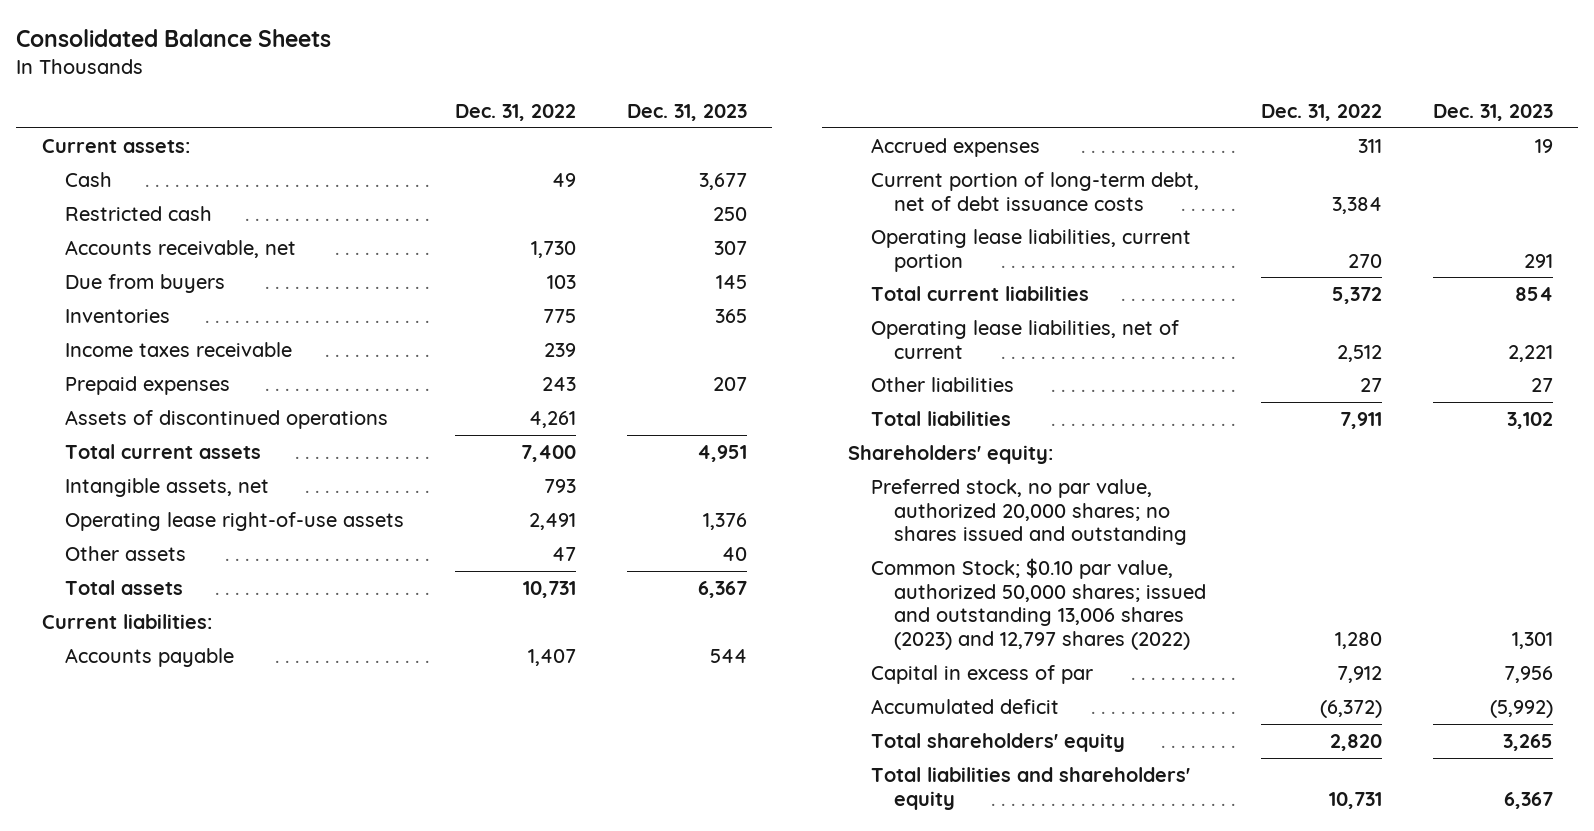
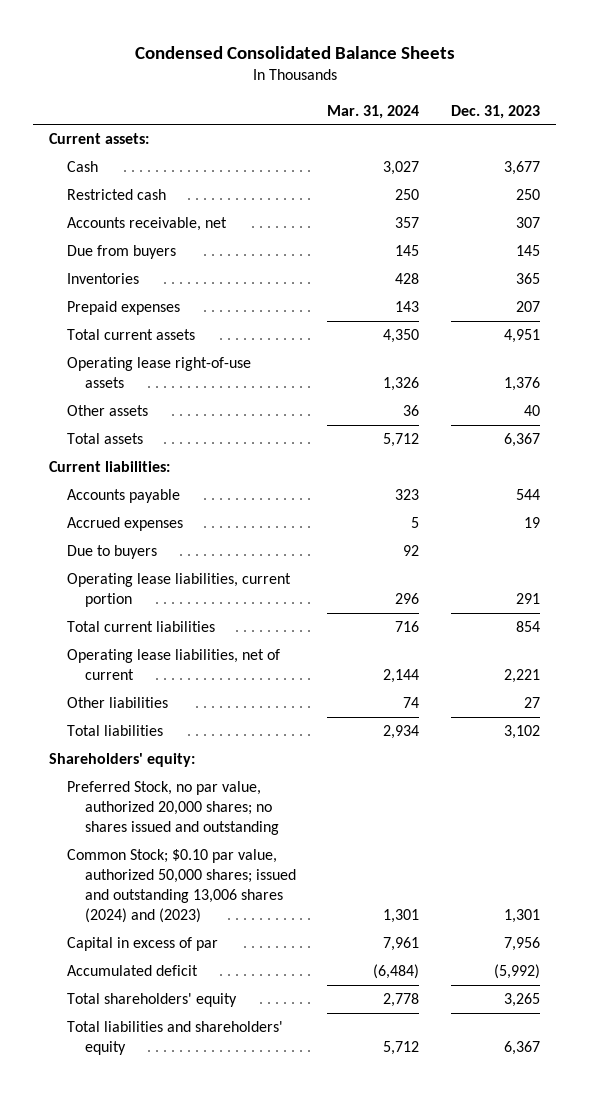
- Consolidated Balance Sheets
+ Condensed Consolidated Balance Sheets
- | Dec. 31, 2022 | Dec. 31, 2023
+ | Mar. 31, 2024 | Dec. 31, 2023
- Income taxes receivable | 239 |
- Assets of discontinued operations | 4,261 |
- Intangible assets, net | 793 |
- Current portion of long-term debt, net of debt issuance costs | 3,384 |
+ Due to buyers | 92 |
- Preferred stock, no par value, authorized 20,000 shares; no shares issued and outstanding
- Common Stock; $0.10 par value, authorized 50,000 shares; issued and outstanding 13,006 shares (2023) and 12,797 shares (2022) | 1,280 | 1,301
+ Preferred Stock, no par value, authorized 20,000 shares; no shares issued and outstanding
+ Common Stock; $0.10 par value, authorized 50,000 shares; issued and outstanding 13,006 shares (2024) and (2023) | 1,301 | 1,301

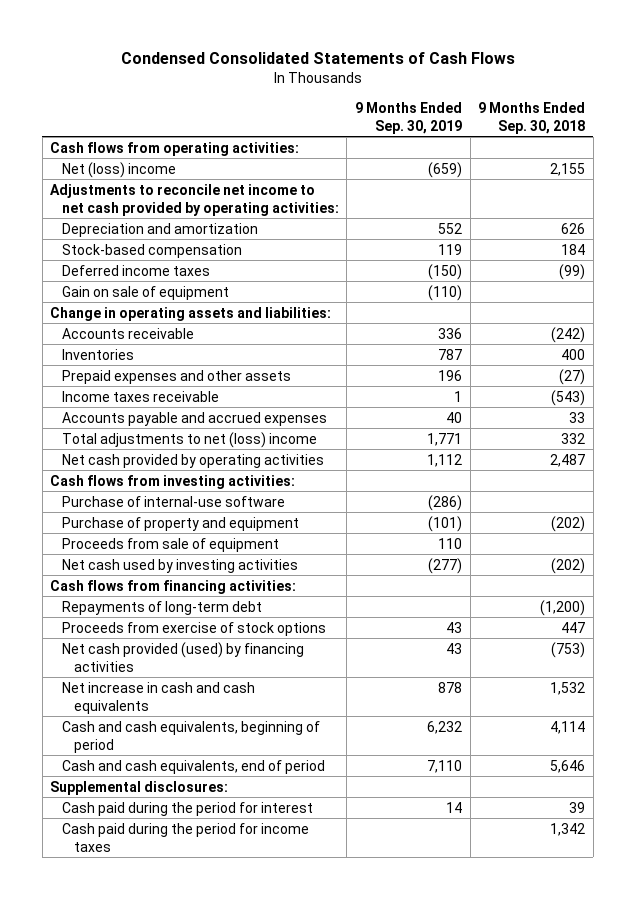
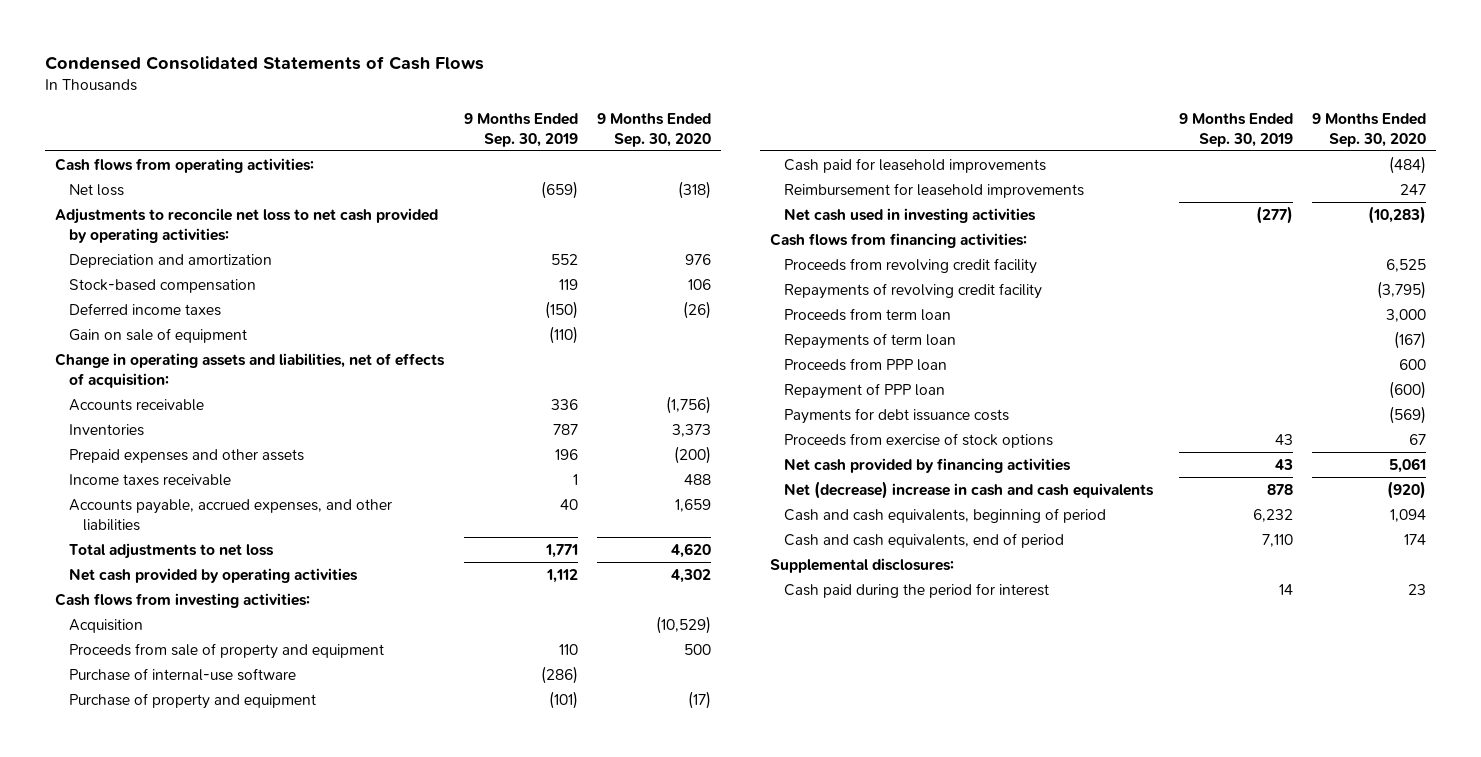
- | 9 Months Ended Sep. 30, 2019 | 9 Months Ended Sep. 30, 2018
+ | 9 Months Ended Sep. 30, 2019 | 9 Months Ended Sep. 30, 2020
- Net (loss) income | (659) | 2,155
- Adjustments to reconcile net income to net cash provided by operating activities:
+ Net loss | (659) | (318)
+ Adjustments to reconcile net loss to net cash provided by operating activities:
- Change in operating assets and liabilities:
+ Change in operating assets and liabilities, net of effects of acquisition:
- Accounts payable and accrued expenses | 40 | 33
- Total adjustments to net (loss) income | 1,771 | 332
+ Accounts payable, accrued expenses, and other liabilities | 40 | 1,659
+ Total adjustments to net loss | 1,771 | 4,620
+ Acquisition | | (10,529)
+ Proceeds from sale of property and equipment | 110 | 500
- Proceeds from sale of equipment | 110 |
- Net cash used by investing activities | (277) | (202)
+ Cash paid for leasehold improvements | | (484)
+ Reimbursement for leasehold improvements | | 247
+ Net cash used in investing activities | (277) | (10,283)
- Repayments of long-term debt | | (1,200)
+ Proceeds from revolving credit facility | | 6,525
+ Repayments of revolving credit facility | | (3,795)
+ Proceeds from term loan | | 3,000
+ Repayments of term loan | | (167)
+ Proceeds from PPP loan | | 600
+ Repayment of PPP loan | | (600)
+ Payments for debt issuance costs | | (569)
- Net cash provided (used) by financing activities | 43 | (753)
- Net increase in cash and cash equivalents | 878 | 1,532
+ Net cash provided by financing activities | 43 | 5,061
+ Net (decrease) increase in cash and cash equivalents | 878 | (920)
- Cash paid during the period for income taxes | | 1,342

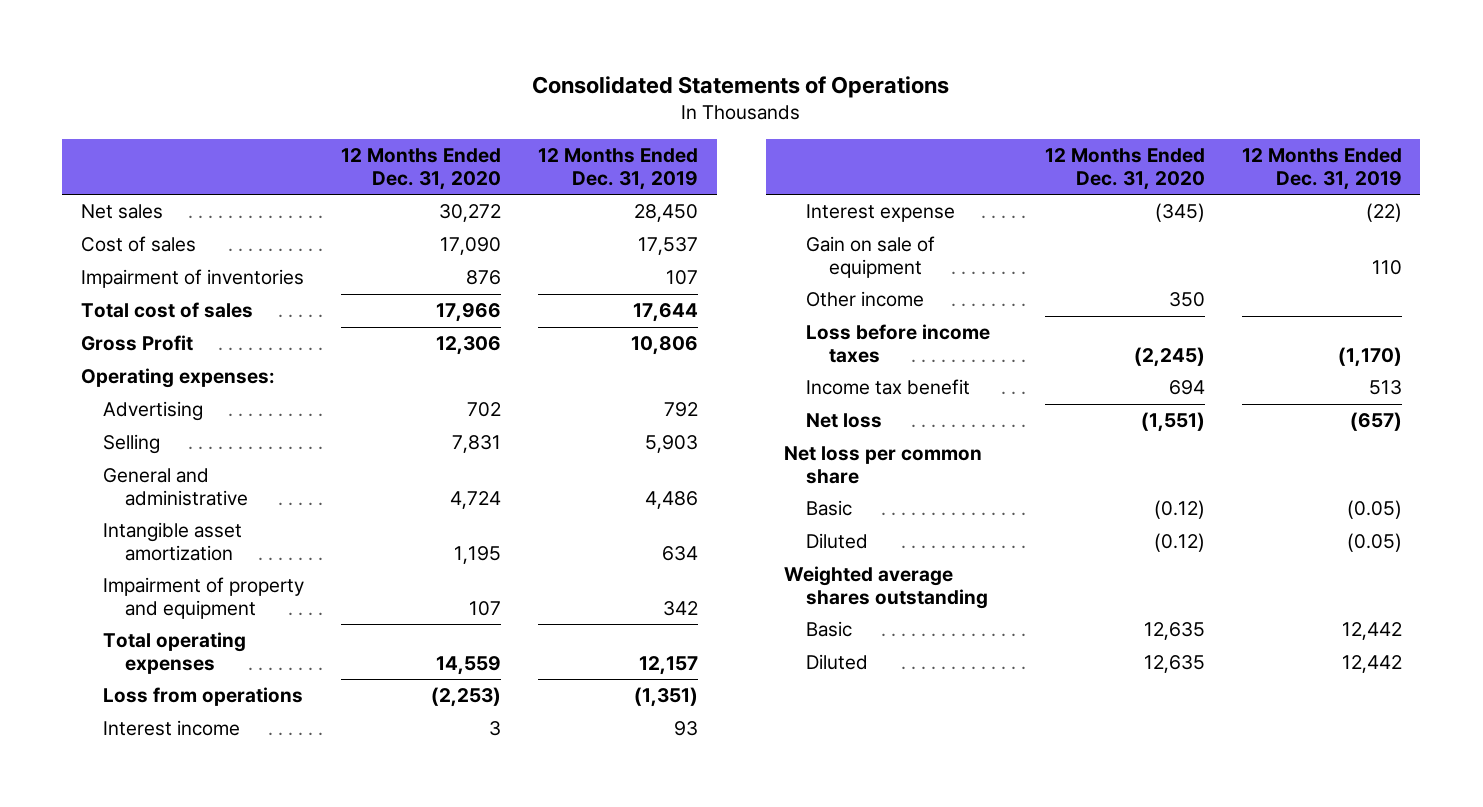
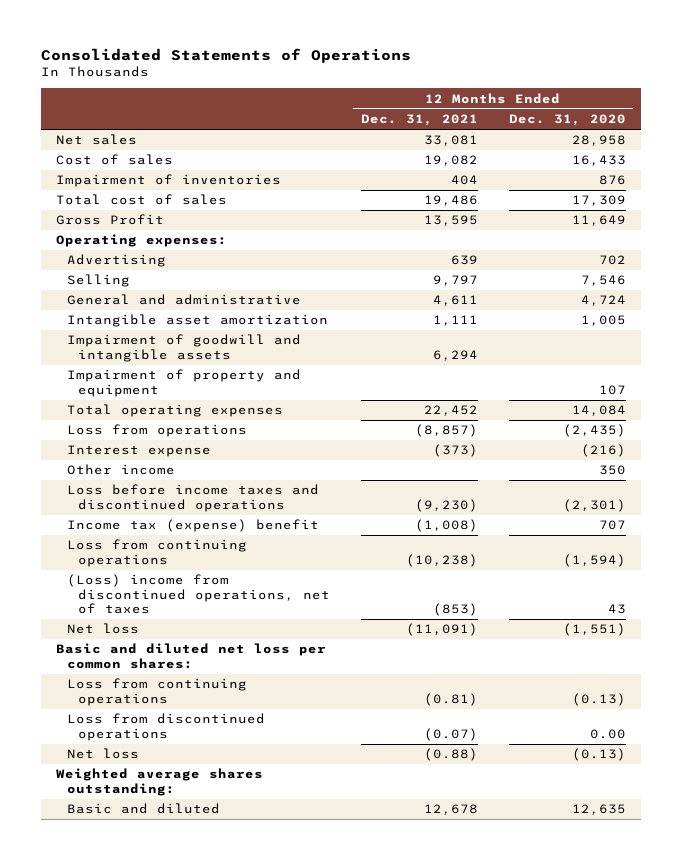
- | 12 Months Ended Dec. 31, 2020 | 12 Months Ended Dec. 31, 2019
+ | 12 Months Ended Dec. 31, 2021 | 12 Months Ended Dec. 31, 2020
- Net sales | 30,272 | 28,450
- Cost of sales | 17,090 | 17,537
+ Net sales | 33,081 | 28,958
+ Cost of sales | 19,082 | 16,433
- Total cost of sales | 17,966 | 17,644
- Gross Profit | 12,306 | 10,806
+ Total cost of sales | 19,486 | 17,309
+ Gross Profit | 13,595 | 11,649
- Selling | 7,831 | 5,903
+ Selling | 9,797 | 7,546
- Intangible asset amortization | 1,195 | 634
+ Intangible asset amortization | 1,111 | 1,005
+ Impairment of goodwill and intangible assets | 6,294 |
- Total operating expenses | 14,559 | 12,157
- Loss from operations | (2,253) | (1,351)
- Interest income | 3 | 93
- Interest expense | (345) | (22)
- Gain on sale of equipment | | 110
+ Total operating expenses | 22,452 | 14,084
+ Loss from operations | (8,857) | (2,435)
+ Interest expense | (373) | (216)
- Loss before income taxes | (2,245) | (1,170)
- Income tax benefit | 694 | 513
+ Loss before income taxes and discontinued operations | (9,230) | (2,301)
+ Income tax (expense) benefit | (1,008) | 707
+ Loss from continuing operations | (10,238) | (1,594)
+ (Loss) income from discontinued operations, net of taxes | (853) | 43
- Net loss per common share
- Basic | (0.12) | (0.05)
- Diluted | (0.12) | (0.05)
- Weighted average shares outstanding
- Basic | 12,635 | 12,442
- Diluted | 12,635 | 12,442
+ Basic and diluted net loss per common shares:
+ Loss from continuing operations | (0.81) | (0.13)
+ Loss from discontinued operations | (0.07) | 0.00
+ Net loss | (0.88) | (0.13)
+ Weighted average shares outstanding:
+ Basic and diluted | 12,678 | 12,635

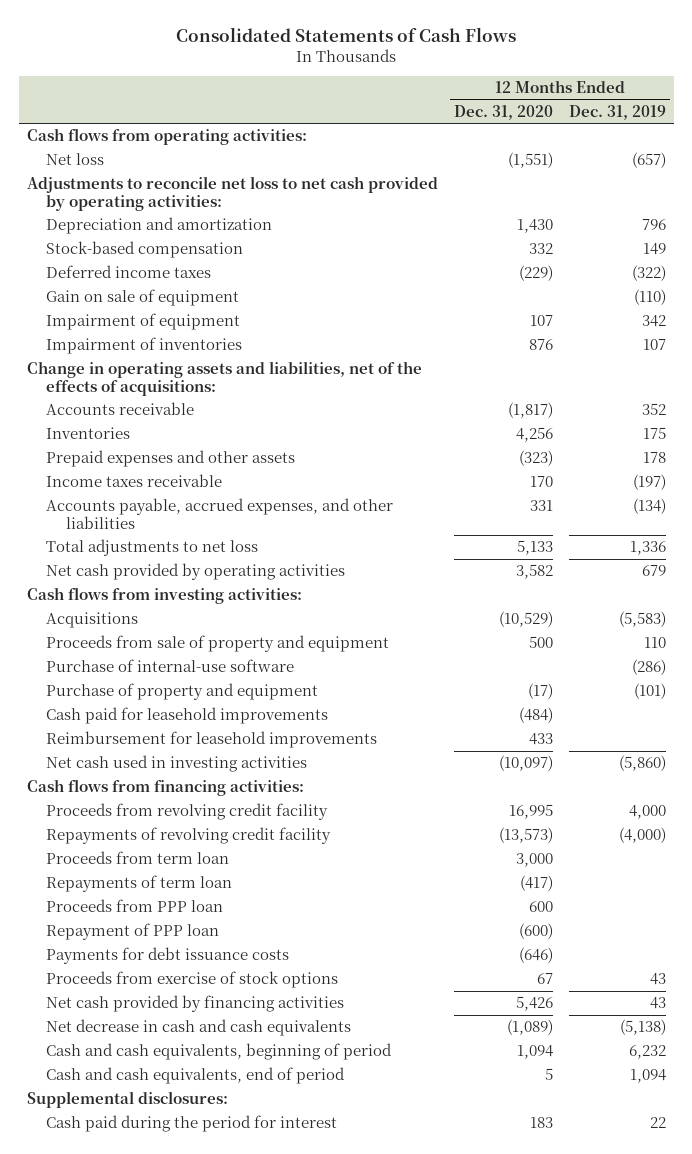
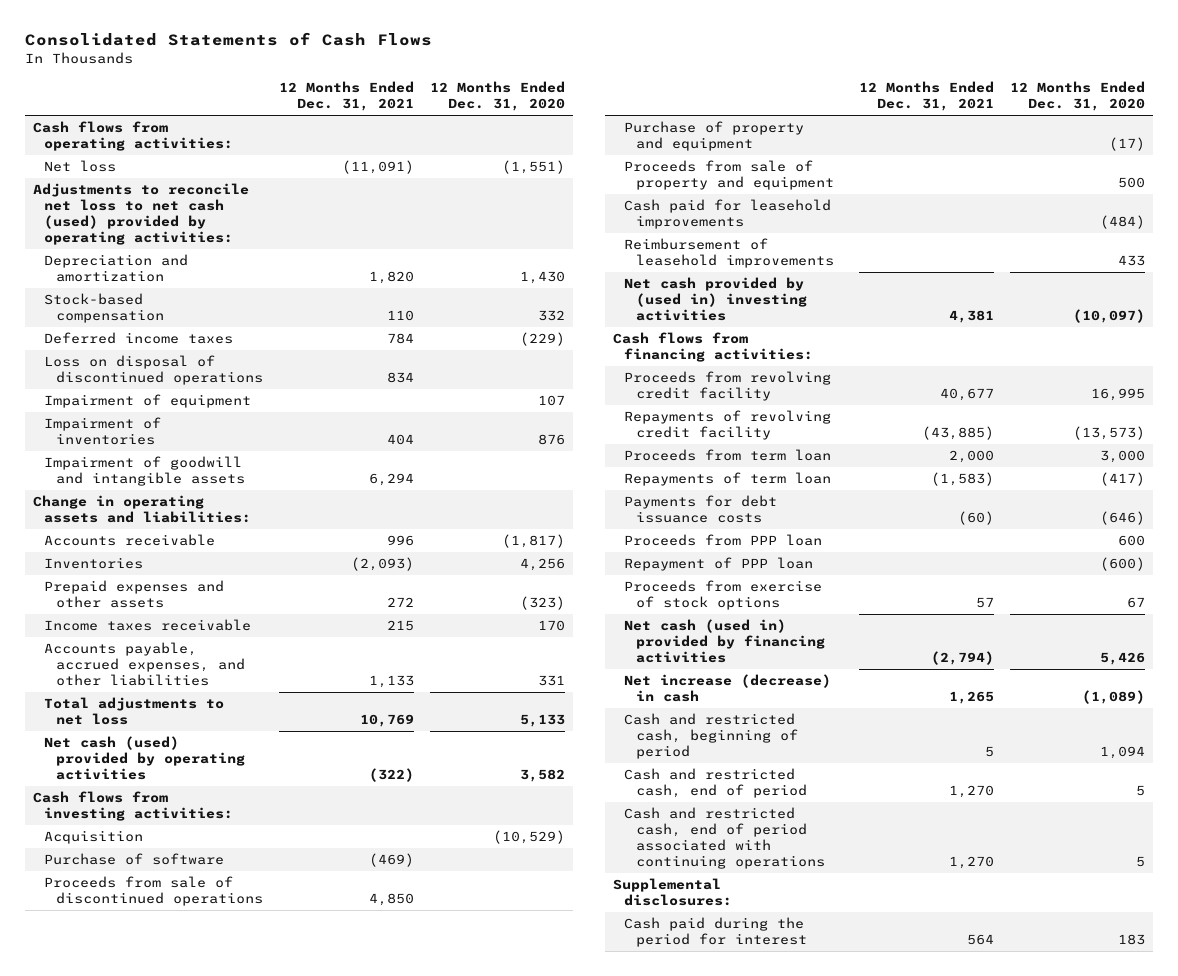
- | 12 Months Ended Dec. 31, 2020 | 12 Months Ended Dec. 31, 2019
+ | 12 Months Ended Dec. 31, 2021 | 12 Months Ended Dec. 31, 2020
- Adjustments to reconcile net loss to net cash provided by operating activities:
+ Adjustments to reconcile net loss to net cash (used) provided by operating activities:
- Gain on sale of equipment | | (110)
+ Loss on disposal of discontinued operations | 834 |
- Change in operating assets and liabilities, net of the effects of acquisitions:
+ Impairment of goodwill and intangible assets | 6,294 |
+ Change in operating assets and liabilities:
- Net cash provided by operating activities | 3,582 | 679
+ Net cash (used) provided by operating activities | (322) | 3,582
- Acquisitions | (10,529) | (5,583)
- Purchase of internal-use software | | (286)
+ Acquisition | | (10,529)
+ Purchase of software | (469) |
+ Proceeds from sale of discontinued operations | 4,850 |
moved down: Proceeds from sale of property and equipment | | 500
- Reimbursement for leasehold improvements | 433 |
- Net cash used in investing activities | (10,097) | (5,860)
+ Reimbursement of leasehold improvements | | 433
+ Net cash provided by (used in) investing activities | 4,381 | (10,097)
moved up: Payments for debt issuance costs | (60) | (646)
- Net cash provided by financing activities | 5,426 | 43
- Net decrease in cash and cash equivalents | (1,089) | (5,138)
- Cash and cash equivalents, beginning of period | 1,094 | 6,232
- Cash and cash equivalents, end of period | 5 | 1,094
+ Net cash (used in) provided by financing activities | (2,794) | 5,426
+ Net increase (decrease) in cash | 1,265 | (1,089)
+ Cash and restricted cash, beginning of period | 5 | 1,094
+ Cash and restricted cash, end of period | 1,270 | 5
+ Cash and restricted cash, end of period associated with continuing operations | 1,270 | 5

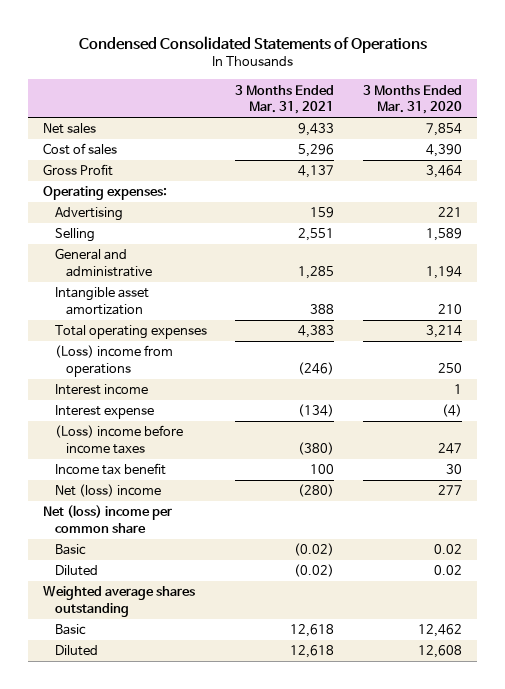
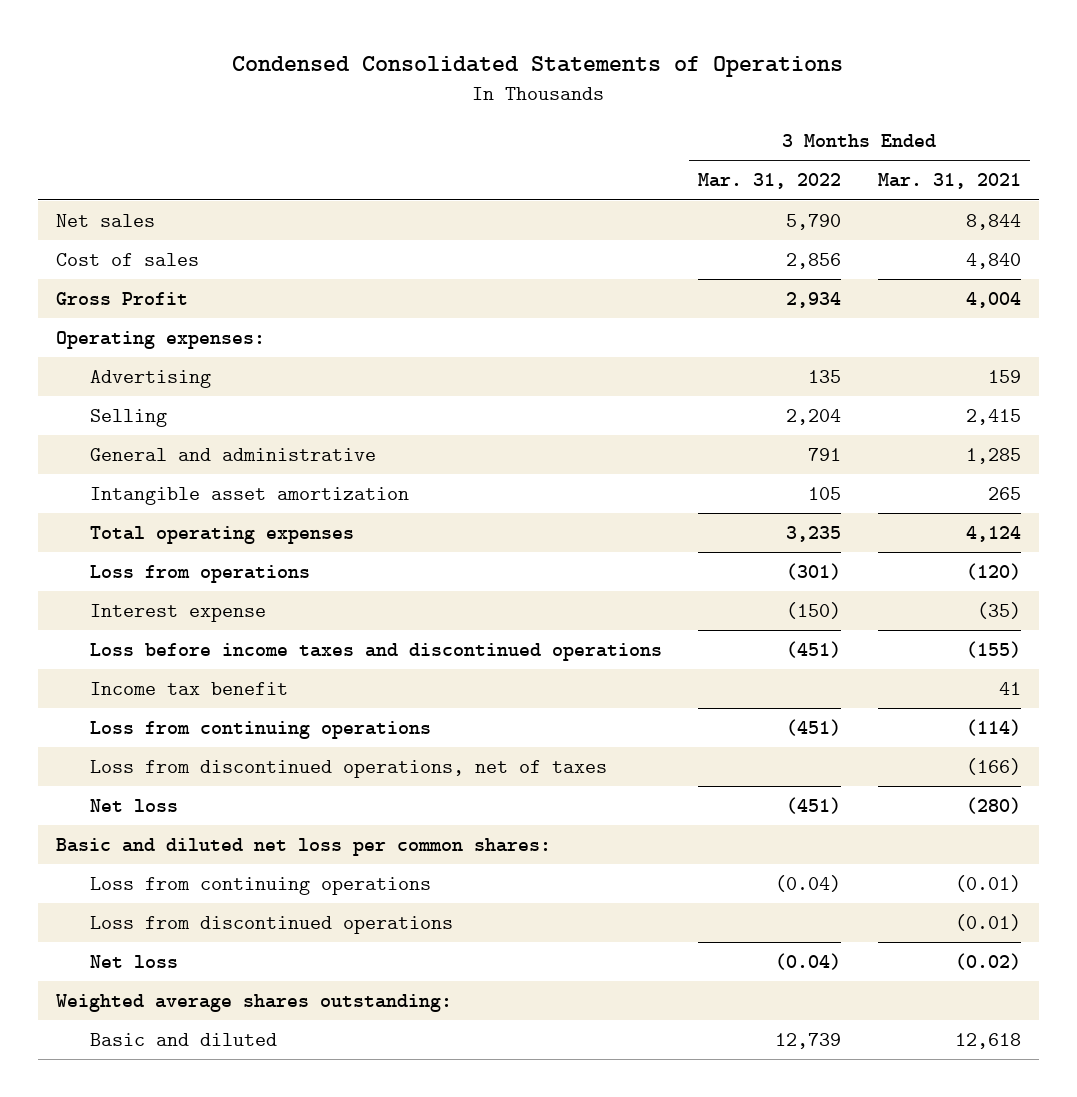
- | 3 Months Ended Mar. 31, 2021 | 3 Months Ended Mar. 31, 2020
+ | 3 Months Ended Mar. 31, 2022 | 3 Months Ended Mar. 31, 2021
- Net sales | 9,433 | 7,854
- Cost of sales | 5,296 | 4,390
- Gross Profit | 4,137 | 3,464
+ Net sales | 5,790 | 8,844
+ Cost of sales | 2,856 | 4,840
+ Gross Profit | 2,934 | 4,004
- Selling | 2,551 | 1,589
+ Selling | 2,204 | 2,415
- Intangible asset amortization | 388 | 210
- Total operating expenses | 4,383 | 3,214
- (Loss) income from operations | (246) | 250
- Interest income | | 1
- Interest expense | (134) | (4)
- (Loss) income before income taxes | (380) | 247
- Income tax benefit | 100 | 30
- Net (loss) income | (280) | 277
- Net (loss) income per common share
- Basic | (0.02) | 0.02
- Diluted | (0.02) | 0.02
- Weighted average shares outstanding
- Basic | 12,618 | 12,462
- Diluted | 12,618 | 12,608
+ Intangible asset amortization | 105 | 265
+ Total operating expenses | 3,235 | 4,124
+ Loss from operations | (301) | (120)
+ Interest expense | (150) | (35)
+ Loss before income taxes and discontinued operations | (451) | (155)
+ Income tax benefit | | 41
+ Loss from continuing operations | (451) | (114)
+ Loss from discontinued operations, net of taxes | | (166)
+ Net loss | (451) | (280)
+ Basic and diluted net loss per common shares:
+ Loss from continuing operations | (0.04) | (0.01)
+ Loss from discontinued operations | | (0.01)
+ Net loss | (0.04) | (0.02)
+ Weighted average shares outstanding:
+ Basic and diluted | 12,739 | 12,618

